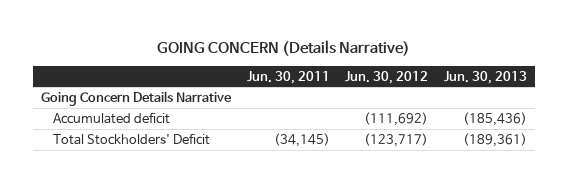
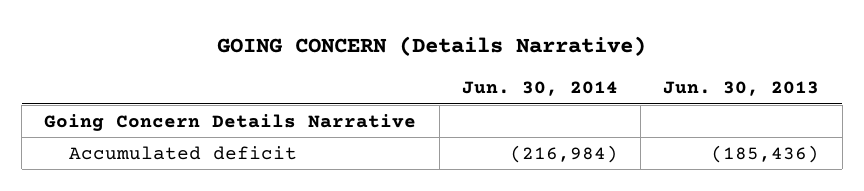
- | Jun. 30, 2011 | Jun. 30, 2012 | Jun. 30, 2013
+ | Jun. 30, 2014 | Jun. 30, 2013
- Total Stockholders' Deficit | (34,145) | (123,717) | (189,361)

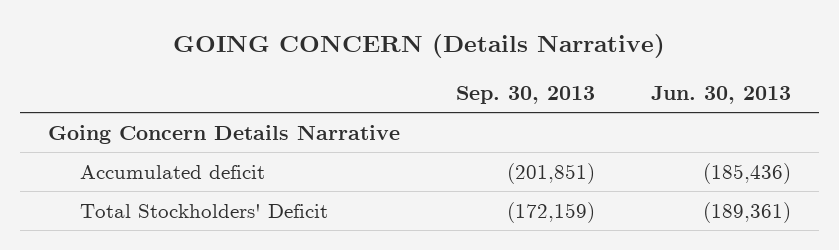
- | Jun. 30, 2014 | Jun. 30, 2013
+ | Sep. 30, 2013 | Jun. 30, 2013
+ Total Stockholders' Deficit | (172,159) | (189,361)

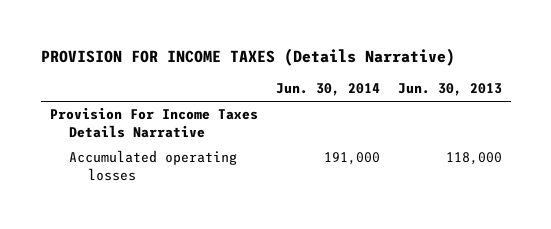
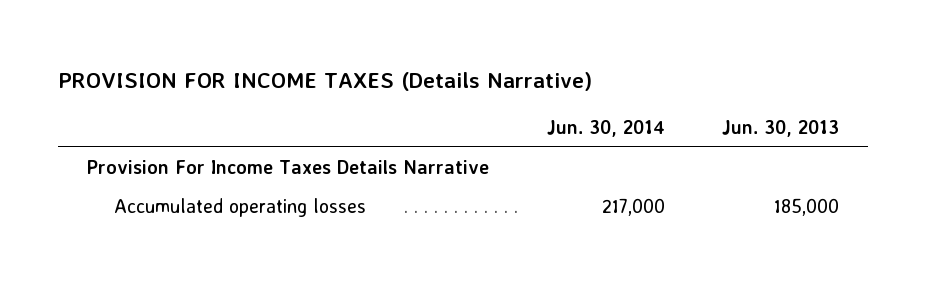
- Accumulated operating losses | 191,000 | 118,000
+ Accumulated operating losses | 217,000 | 185,000

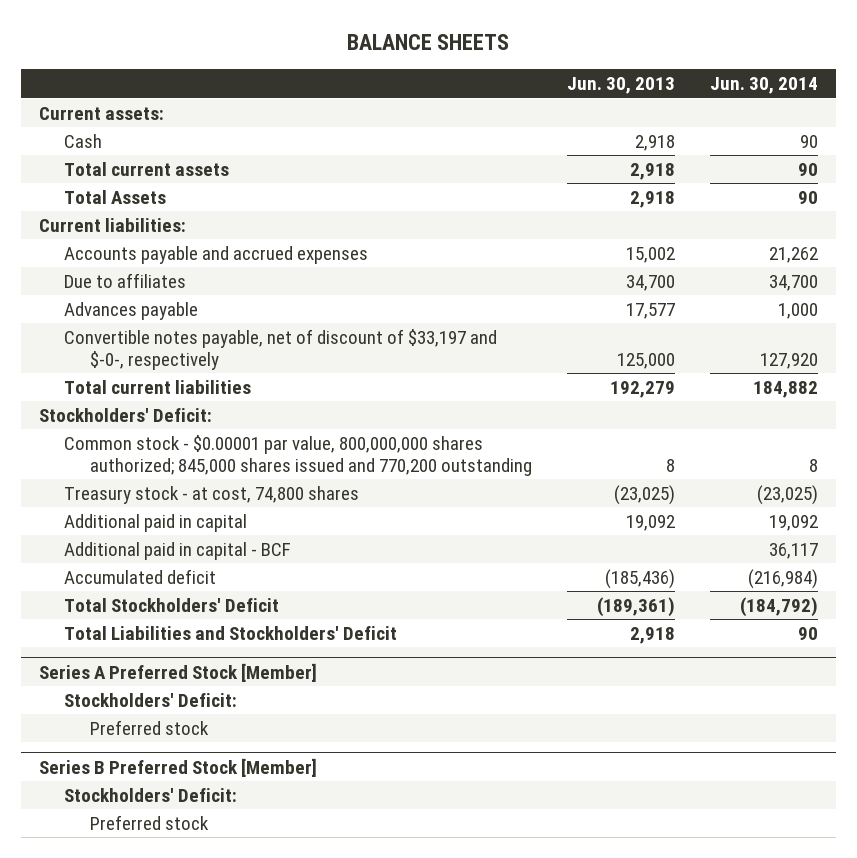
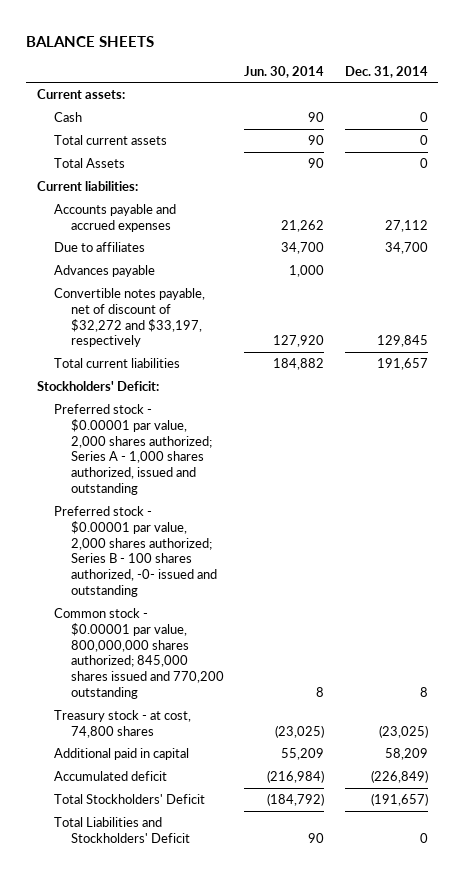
- | Jun. 30, 2013 | Jun. 30, 2014
+ | Jun. 30, 2014 | Dec. 31, 2014
- Convertible notes payable, net of discount of $33,197 and $-0-, respectively | 125,000 | 127,920
+ Convertible notes payable, net of discount of $32,272 and $33,197, respectively | 127,920 | 129,845
+ Preferred stock - $0.00001 par value, 2,000 shares authorized; Series A - 1,000 shares authorized, issued and outstanding
+ Preferred stock - $0.00001 par value, 2,000 shares authorized; Series B - 100 shares authorized, -0- issued and outstanding
- Additional paid in capital | 19,092 | 19,092
- Additional paid in capital - BCF | | 36,117
+ Additional paid in capital | 55,209 | 58,209
- Series A Preferred Stock [Member]
- Stockholders' Deficit:
- Preferred stock
- Series B Preferred Stock [Member]
- Stockholders' Deficit:
- Preferred stock

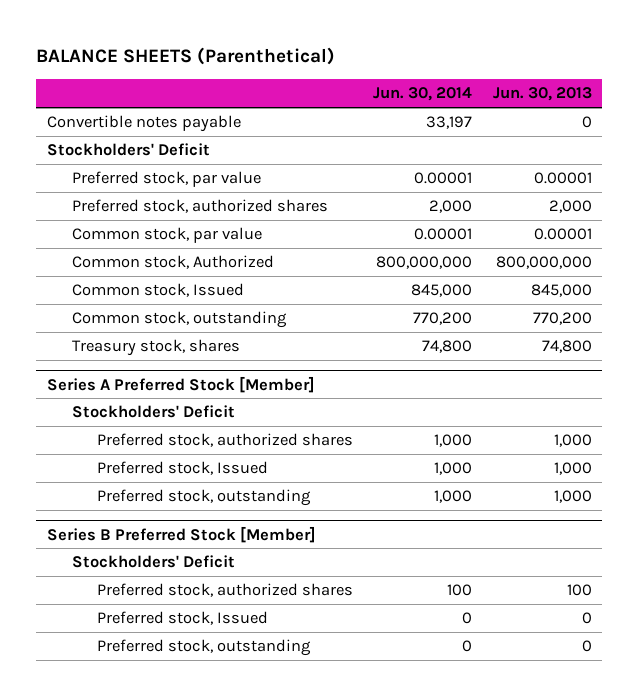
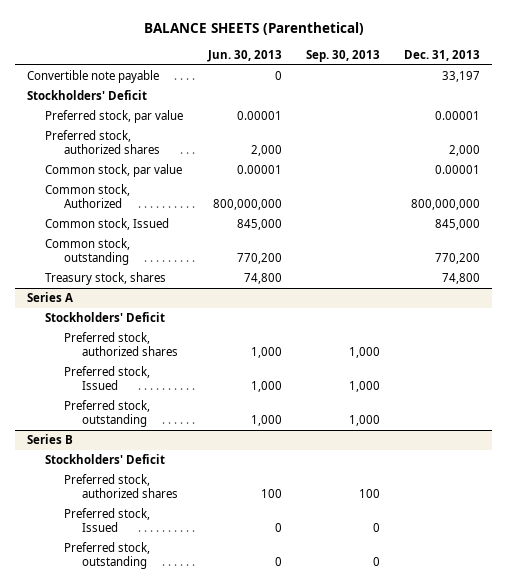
- | Jun. 30, 2014 | Jun. 30, 2013
+ | Jun. 30, 2013 | Sep. 30, 2013 | Dec. 31, 2013
- Convertible notes payable | 33,197 | 0
+ Convertible note payable | 0 | | 33,197
- Series A Preferred Stock [Member]
+ Series A
- Series B Preferred Stock [Member]
+ Series B

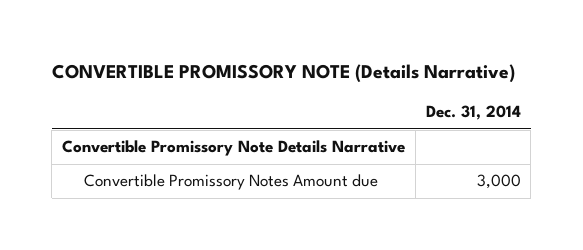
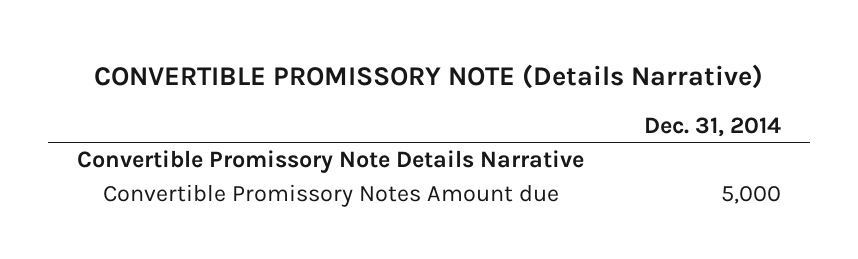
- Convertible Promissory Notes Amount due | 3,000
+ Convertible Promissory Notes Amount due | 5,000

